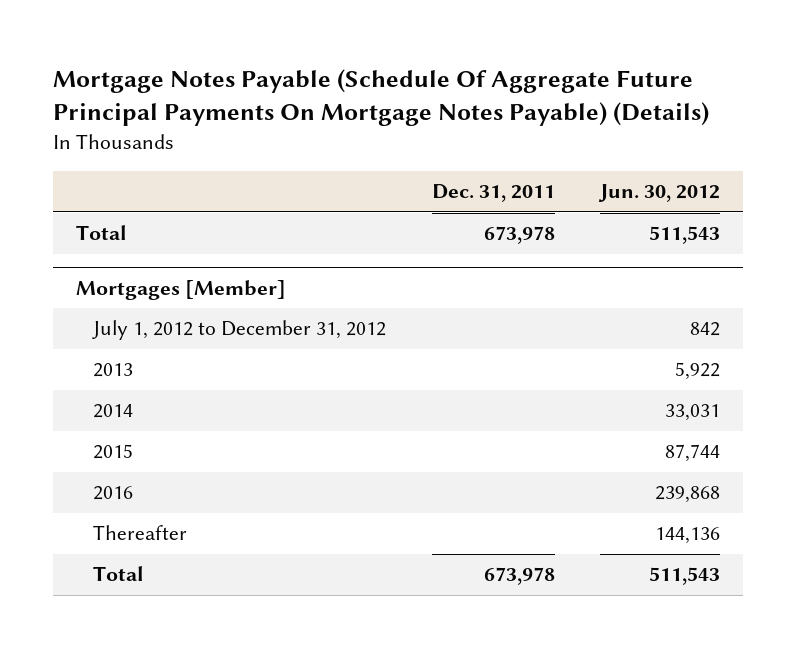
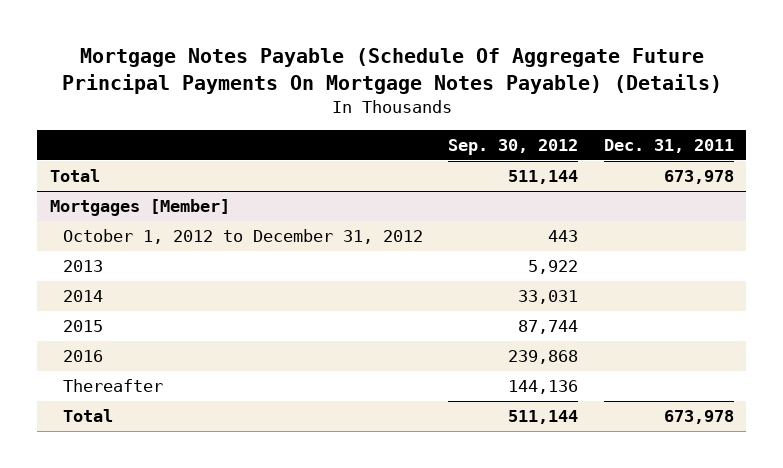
- | Dec. 31, 2011 | Jun. 30, 2012
+ | Sep. 30, 2012 | Dec. 31, 2011
@ Mortgages [Member]
- July 1, 2012 to December 31, 2012 | | 842
+ October 1, 2012 to December 31, 2012 | 443 |

